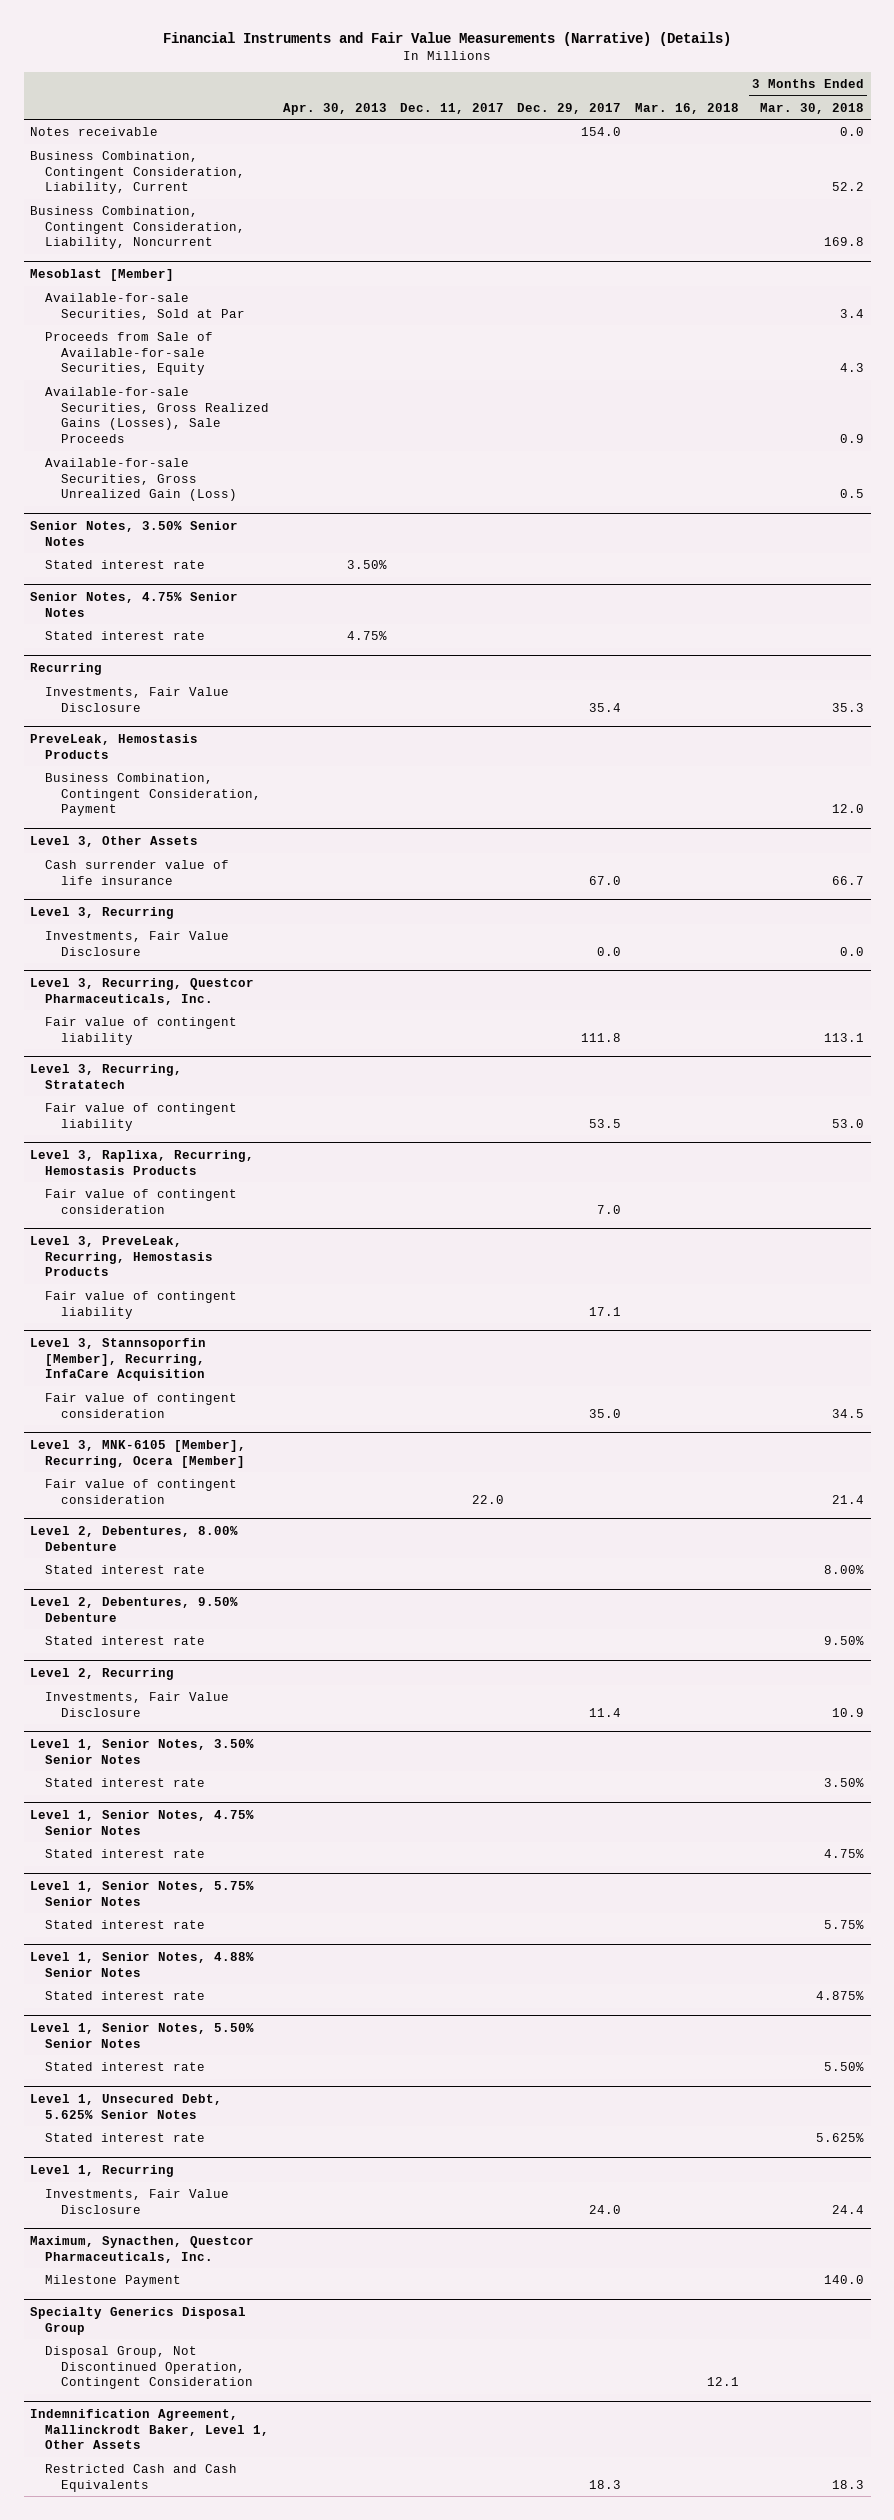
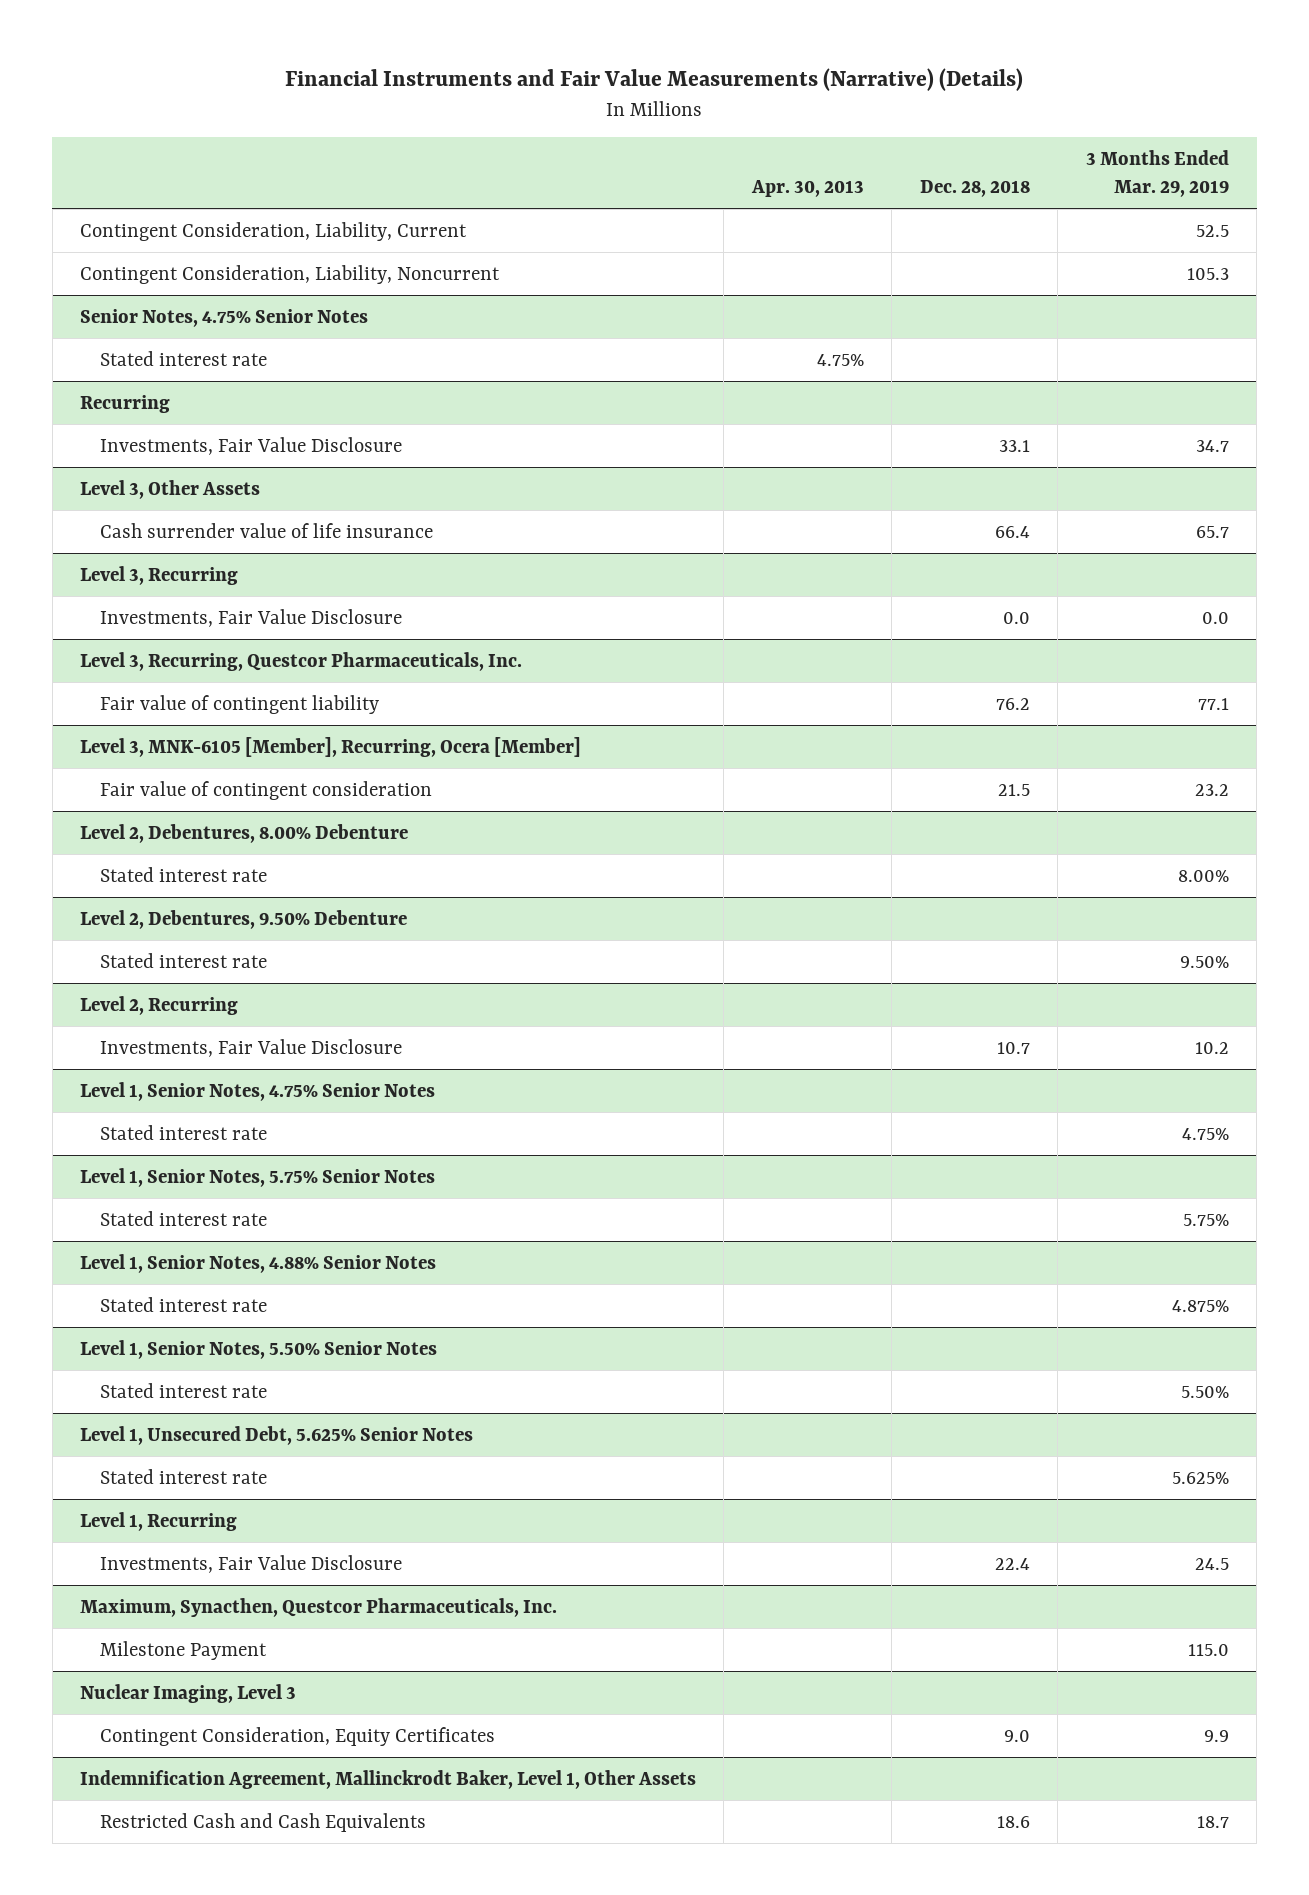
- | Apr. 30, 2013 | Dec. 11, 2017 | Dec. 29, 2017 | Mar. 16, 2018 | 3 Months Ended Mar. 30, 2018
+ | Apr. 30, 2013 | Dec. 28, 2018 | 3 Months Ended Mar. 29, 2019
- Notes receivable | | | 154.0 | | 0.0
- Business Combination, Contingent Consideration, Liability, Current | | | | | 52.2
- Business Combination, Contingent Consideration, Liability, Noncurrent | | | | | 169.8
- Mesoblast [Member]
- Available-for-sale Securities, Sold at Par | | | | | 3.4
- Proceeds from Sale of Available-for-sale Securities, Equity | | | | | 4.3
- Available-for-sale Securities, Gross Realized Gains (Losses), Sale Proceeds | | | | | 0.9
- Available-for-sale Securities, Gross Unrealized Gain (Loss) | | | | | 0.5
- Senior Notes, 3.50% Senior Notes
- Stated interest rate | 3.50% | | | |
+ Contingent Consideration, Liability, Current | | | 52.5
+ Contingent Consideration, Liability, Noncurrent | | | 105.3
- PreveLeak, Hemostasis Products
- Business Combination, Contingent Consideration, Payment | | | | | 12.0
- Level 3, Recurring, Stratatech
- Fair value of contingent liability | | | 53.5 | | 53.0
- Level 3, Raplixa, Recurring, Hemostasis Products
- Fair value of contingent consideration | | | 7.0 | |
- Level 3, PreveLeak, Recurring, Hemostasis Products
- Fair value of contingent liability | | | 17.1 | |
- Level 3, Stannsoporfin [Member], Recurring, InfaCare Acquisition
- Fair value of contingent consideration | | | 35.0 | | 34.5
- Level 1, Senior Notes, 3.50% Senior Notes
- Stated interest rate | | | | | 3.50%
- Specialty Generics Disposal Group
- Disposal Group, Not Discontinued Operation, Contingent Consideration | | | | 12.1 |
+ Nuclear Imaging, Level 3
+ Contingent Consideration, Equity Certificates | | 9.0 | 9.9

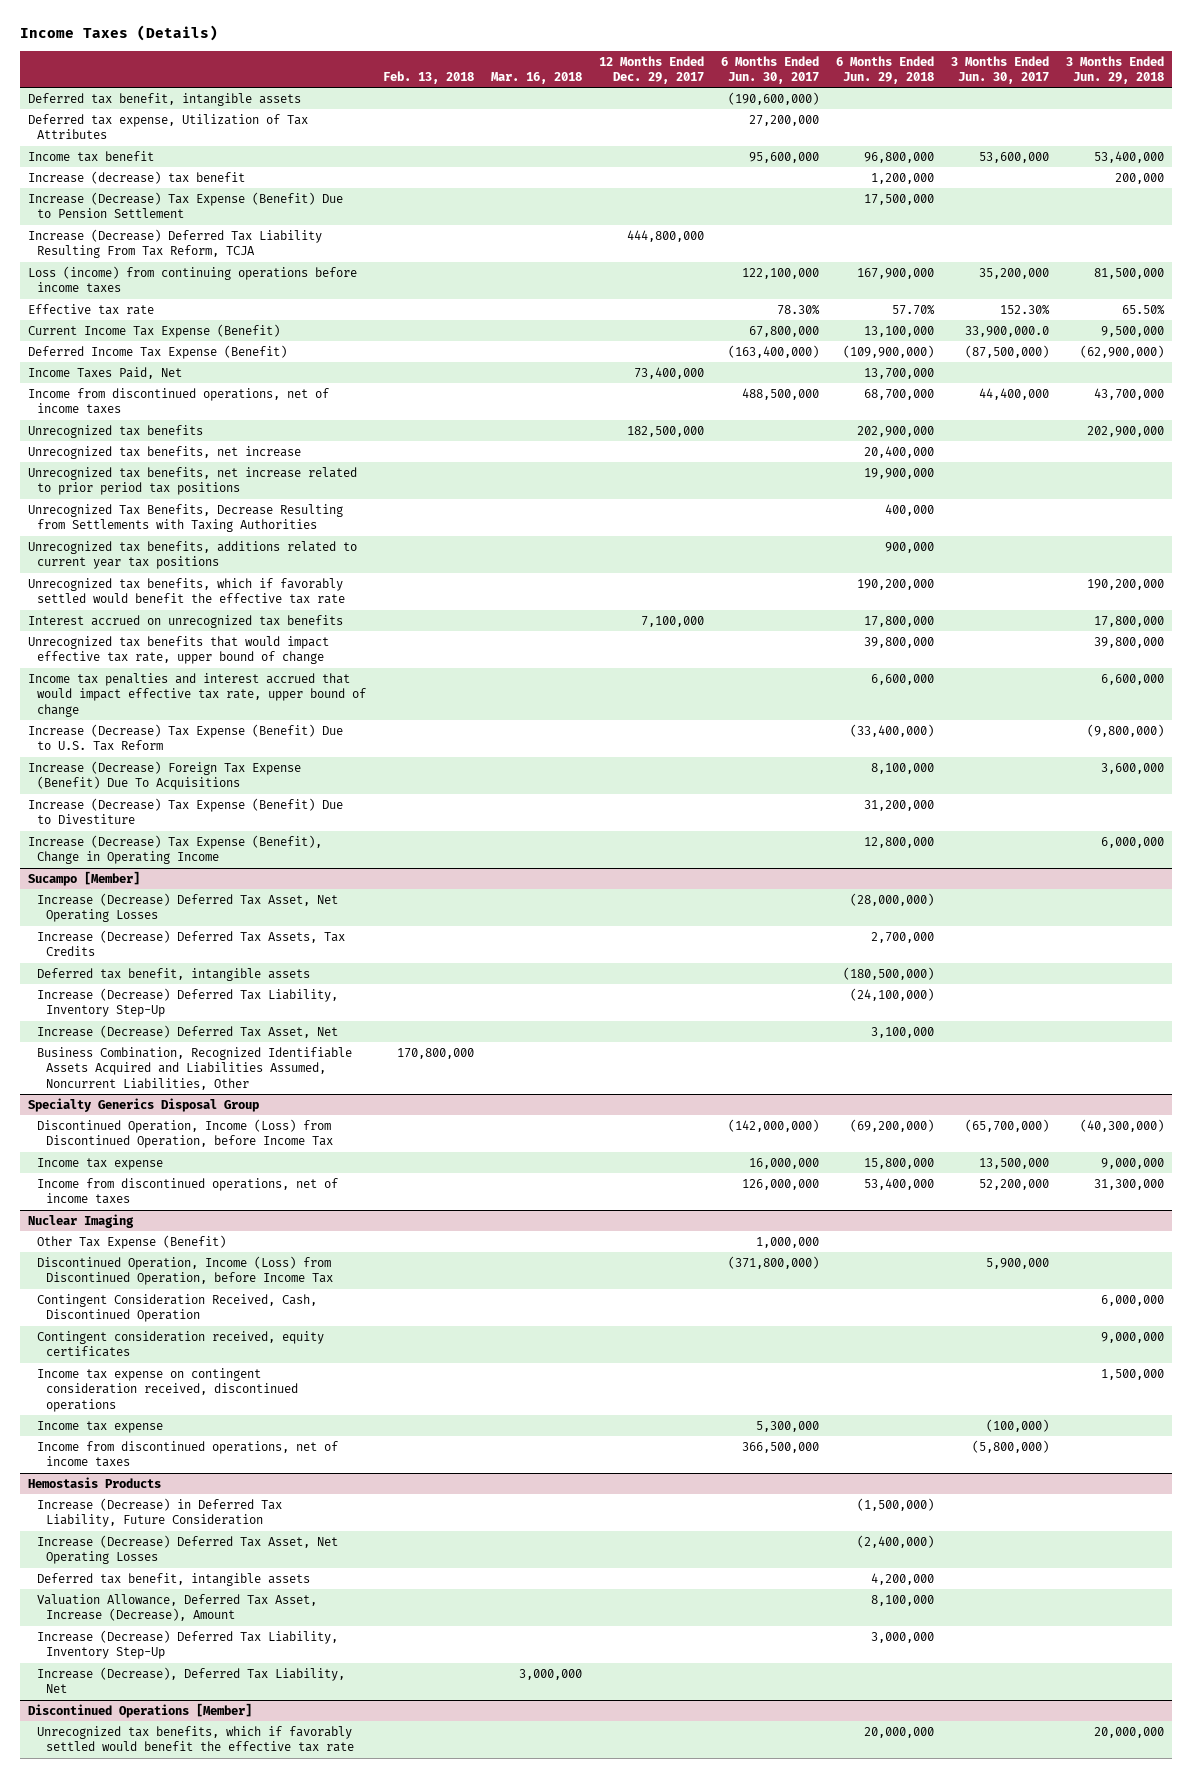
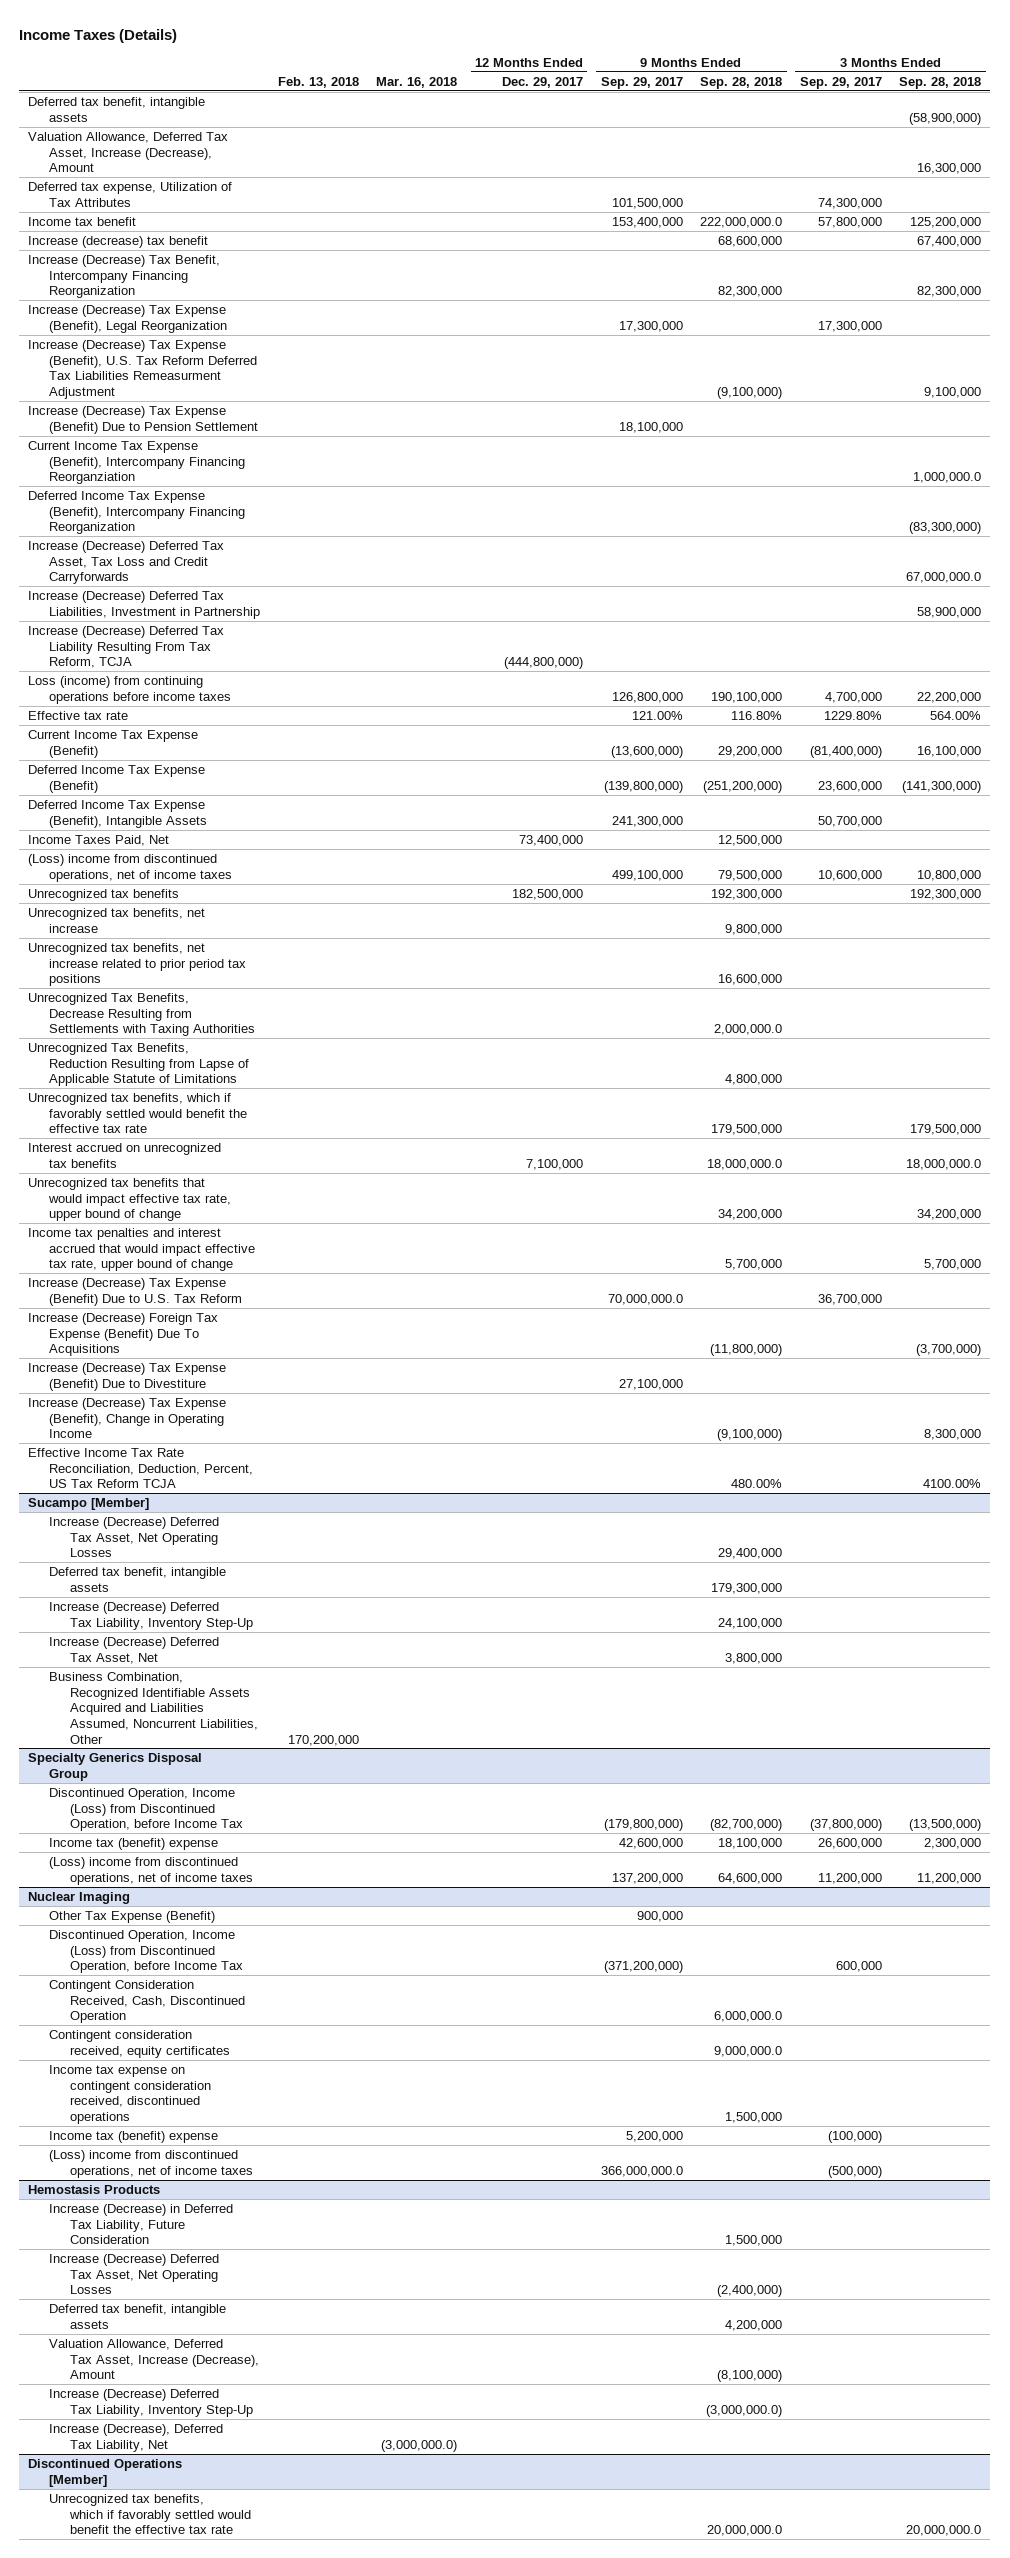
- | Feb. 13, 2018 | Mar. 16, 2018 | 12 Months Ended Dec. 29, 2017 | 6 Months Ended Jun. 30, 2017 | 6 Months Ended Jun. 29, 2018 | 3 Months Ended Jun. 30, 2017 | 3 Months Ended Jun. 29, 2018
+ | Feb. 13, 2018 | Mar. 16, 2018 | 12 Months Ended Dec. 29, 2017 | 9 Months Ended Sep. 29, 2017 | 9 Months Ended Sep. 28, 2018 | 3 Months Ended Sep. 29, 2017 | 3 Months Ended Sep. 28, 2018
+ Valuation Allowance, Deferred Tax Asset, Increase (Decrease), Amount | | | | | | | 16,300,000
+ Increase (Decrease) Tax Benefit, Intercompany Financing Reorganization | | | | | 82,300,000 | | 82,300,000
+ Increase (Decrease) Tax Expense (Benefit), Legal Reorganization | | | | 17,300,000 | | 17,300,000 |
+ Increase (Decrease) Tax Expense (Benefit), U.S. Tax Reform Deferred Tax Liabilities Remeasurment Adjustment | | | | | (9,100,000) | | 9,100,000
- Increase (Decrease) Deferred Tax Liability Resulting From Tax Reform, TCJA | | | 444,800,000 | | | |
+ Current Income Tax Expense (Benefit), Intercompany Financing Reorganziation | | | | | | | 1,000,000.0
+ Deferred Income Tax Expense (Benefit), Intercompany Financing Reorganization | | | | | | | (83,300,000)
+ Increase (Decrease) Deferred Tax Asset, Tax Loss and Credit Carryforwards | | | | | | | 67,000,000.0
+ Increase (Decrease) Deferred Tax Liabilities, Investment in Partnership | | | | | | | 58,900,000
+ Increase (Decrease) Deferred Tax Liability Resulting From Tax Reform, TCJA | | | (444,800,000) | | | |
+ Deferred Income Tax Expense (Benefit), Intangible Assets | | | | 241,300,000 | | 50,700,000 |
- Income from discontinued operations, net of income taxes | | | | 488,500,000 | 68,700,000 | 44,400,000 | 43,700,000
+ (Loss) income from discontinued operations, net of income taxes | | | | 499,100,000 | 79,500,000 | 10,600,000 | 10,800,000
- Unrecognized tax benefits, additions related to current year tax positions | | | | | 900,000 | |
+ Unrecognized Tax Benefits, Reduction Resulting from Lapse of Applicable Statute of Limitations | | | | | 4,800,000 | |
+ Effective Income Tax Rate Reconciliation, Deduction, Percent, US Tax Reform TCJA | | | | | 480.00% | | 4100.00%
@ Sucampo [Member]
- Increase (Decrease) Deferred Tax Assets, Tax Credits | | | | | 2,700,000 | |
- Business Combination, Recognized Identifiable Assets Acquired and Liabilities Assumed, Noncurrent Liabilities, Other | 170,800,000 | | | | | |
+ Business Combination, Recognized Identifiable Assets Acquired and Liabilities Assumed, Noncurrent Liabilities, Other | 170,200,000 | | | | | |
@ Specialty Generics Disposal Group
- Income tax expense | | | | 16,000,000 | 15,800,000 | 13,500,000 | 9,000,000
- Income from discontinued operations, net of income taxes | | | | 126,000,000 | 53,400,000 | 52,200,000 | 31,300,000
+ Income tax (benefit) expense | | | | 42,600,000 | 18,100,000 | 26,600,000 | 2,300,000
+ (Loss) income from discontinued operations, net of income taxes | | | | 137,200,000 | 64,600,000 | 11,200,000 | 11,200,000
@ Nuclear Imaging
- Income tax expense | | | | 5,300,000 | | (100,000) |
- Income from discontinued operations, net of income taxes | | | | 366,500,000 | | (5,800,000) |
+ Income tax (benefit) expense | | | | 5,200,000 | | (100,000) |
+ (Loss) income from discontinued operations, net of income taxes | | | | 366,000,000.0 | | (500,000) |
@ Hemostasis Products
- Increase (Decrease), Deferred Tax Liability, Net | | 3,000,000 | | | | |
+ Increase (Decrease), Deferred Tax Liability, Net | | (3,000,000.0) | | | | |

